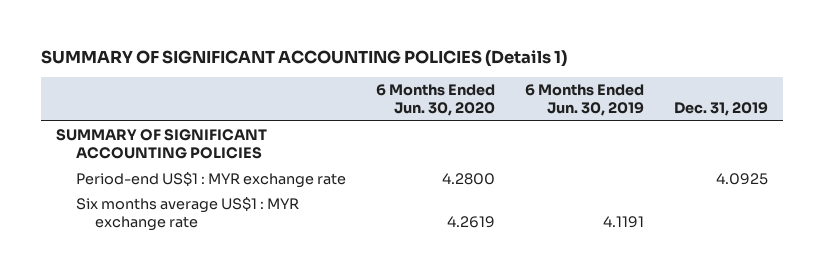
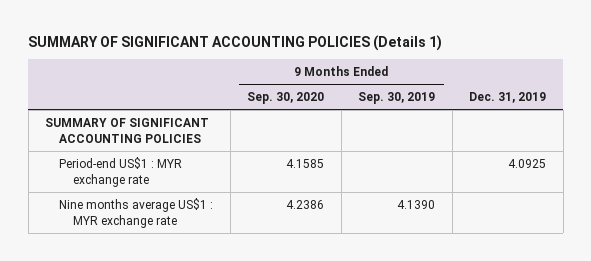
- | 6 Months Ended Jun. 30, 2020 | 6 Months Ended Jun. 30, 2019 | Dec. 31, 2019
+ | 9 Months Ended Sep. 30, 2020 | 9 Months Ended Sep. 30, 2019 | Dec. 31, 2019
- Six months average US$1 : MYR exchange rate | 4.2619 | 4.1191 |
+ Nine months average US$1 : MYR exchange rate | 4.2386 | 4.1390 |

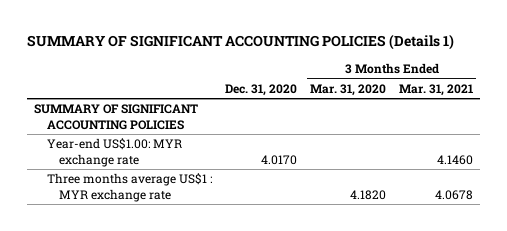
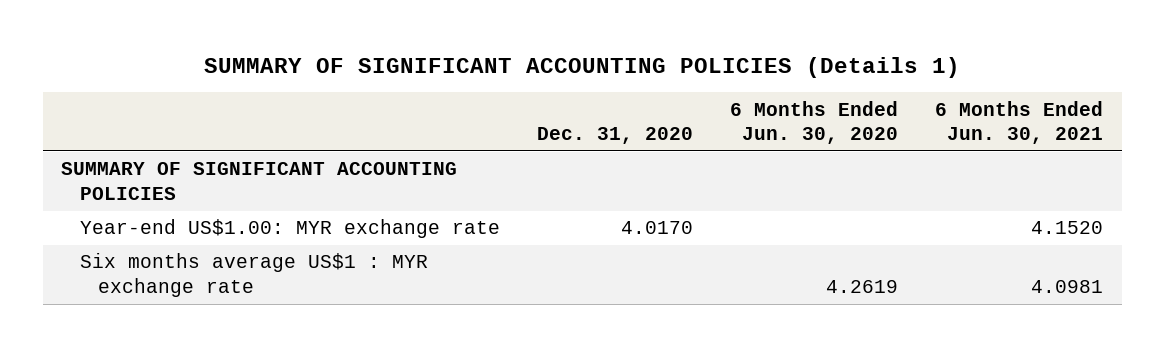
- | Dec. 31, 2020 | 3 Months Ended Mar. 31, 2020 | 3 Months Ended Mar. 31, 2021
+ | Dec. 31, 2020 | 6 Months Ended Jun. 30, 2020 | 6 Months Ended Jun. 30, 2021
- Three months average US$1 : MYR exchange rate | | 4.1820 | 4.0678
+ Six months average US$1 : MYR exchange rate | | 4.2619 | 4.0981

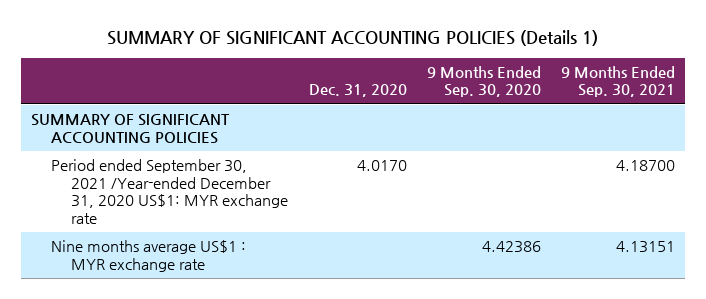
- | Dec. 31, 2020 | 6 Months Ended Jun. 30, 2020 | 6 Months Ended Jun. 30, 2021
+ | Dec. 31, 2020 | 9 Months Ended Sep. 30, 2020 | 9 Months Ended Sep. 30, 2021
- Year-end US$1.00: MYR exchange rate | 4.0170 | | 4.1520
- Six months average US$1 : MYR exchange rate | | 4.2619 | 4.0981
+ Period ended September 30, 2021 /Year-ended December 31, 2020 US$1: MYR exchange rate | 4.0170 | | 4.18700
+ Nine months average US$1 : MYR exchange rate | | 4.42386 | 4.13151

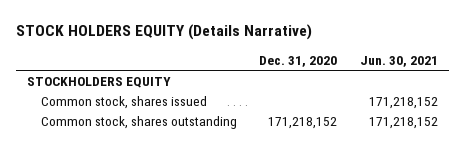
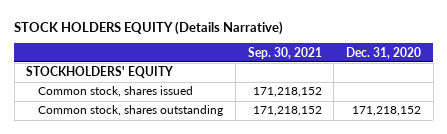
- | Dec. 31, 2020 | Jun. 30, 2021
+ | Sep. 30, 2021 | Dec. 31, 2020
- STOCKHOLDERS EQUITY
+ STOCKHOLDERS' EQUITY

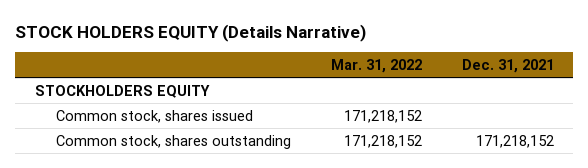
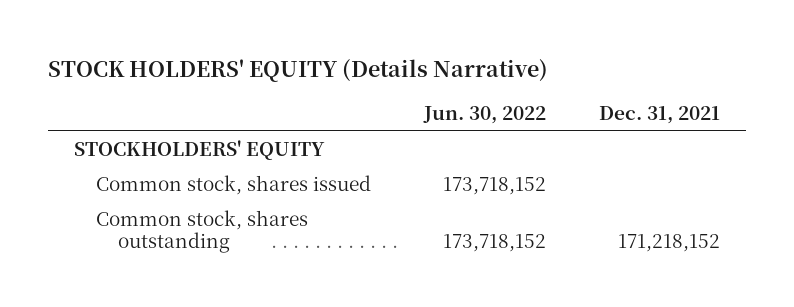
- STOCK HOLDERS EQUITY (Details Narrative)
+ STOCK HOLDERS' EQUITY (Details Narrative)
- | Mar. 31, 2022 | Dec. 31, 2021
+ | Jun. 30, 2022 | Dec. 31, 2021
- STOCKHOLDERS EQUITY
+ STOCKHOLDERS' EQUITY

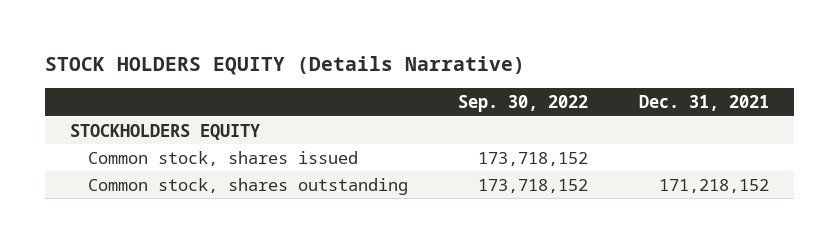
- STOCK HOLDERS' EQUITY (Details Narrative)
+ STOCK HOLDERS EQUITY (Details Narrative)
- | Jun. 30, 2022 | Dec. 31, 2021
+ | Sep. 30, 2022 | Dec. 31, 2021
- STOCKHOLDERS' EQUITY
+ STOCKHOLDERS EQUITY

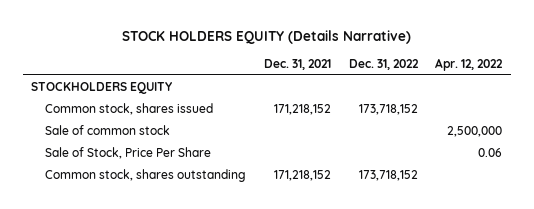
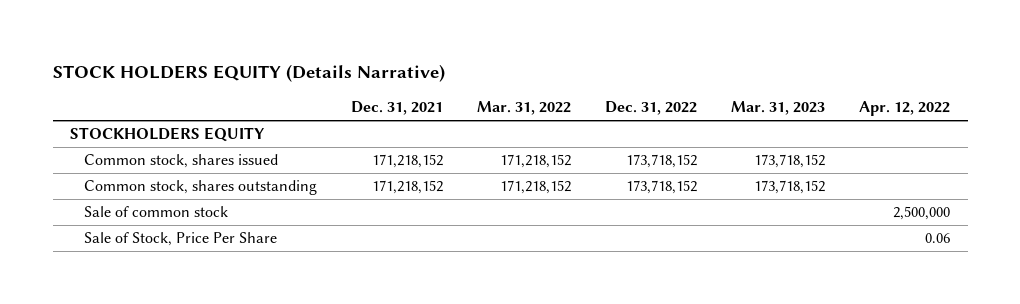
- | Dec. 31, 2021 | Dec. 31, 2022 | Apr. 12, 2022
+ | Dec. 31, 2021 | Mar. 31, 2022 | Dec. 31, 2022 | Mar. 31, 2023 | Apr. 12, 2022
moved up: Common stock, shares outstanding | 171,218,152 | 171,218,152 | 173,718,152 | 173,718,152 |

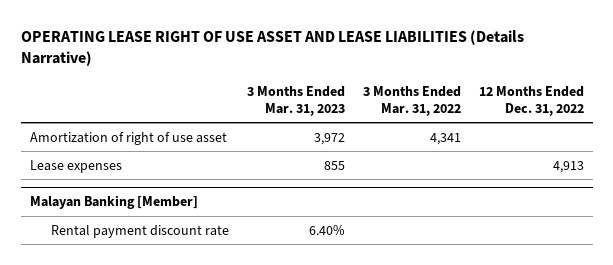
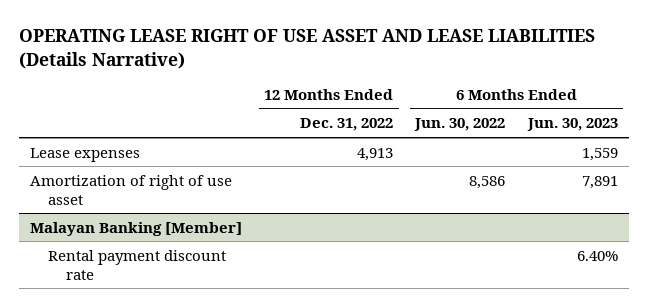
- | 3 Months Ended Mar. 31, 2023 | 3 Months Ended Mar. 31, 2022 | 12 Months Ended Dec. 31, 2022
+ | 12 Months Ended Dec. 31, 2022 | 6 Months Ended Jun. 30, 2022 | 6 Months Ended Jun. 30, 2023
moved down: Amortization of right of use asset | | 8,586 | 7,891

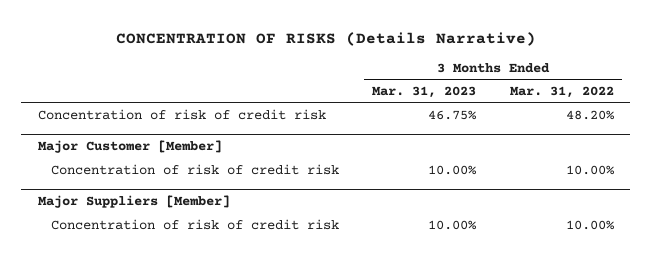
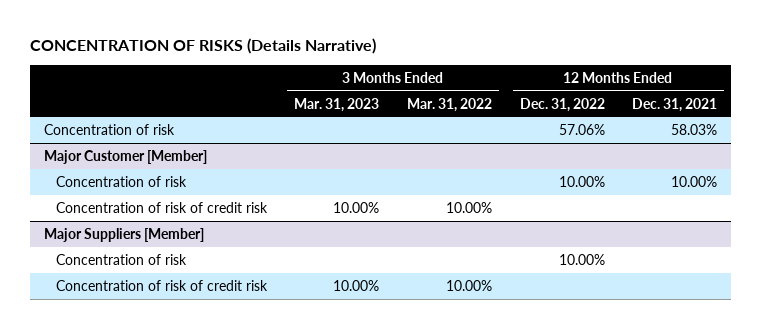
- | 3 Months Ended Mar. 31, 2023 | 3 Months Ended Mar. 31, 2022
+ | 3 Months Ended Mar. 31, 2023 | 3 Months Ended Mar. 31, 2022 | 12 Months Ended Dec. 31, 2022 | 12 Months Ended Dec. 31, 2021
- Concentration of risk of credit risk | 46.75% | 48.20%
+ Concentration of risk | | | 57.06% | 58.03%
@ Major Customer [Member]
+ Concentration of risk | | | 10.00% | 10.00%
@ Major Suppliers [Member]
+ Concentration of risk | | | 10.00% |

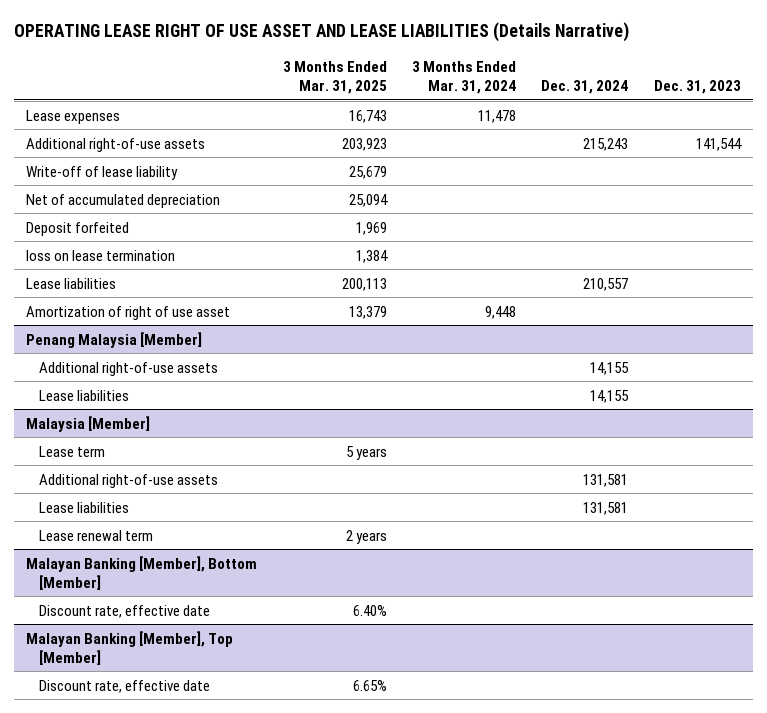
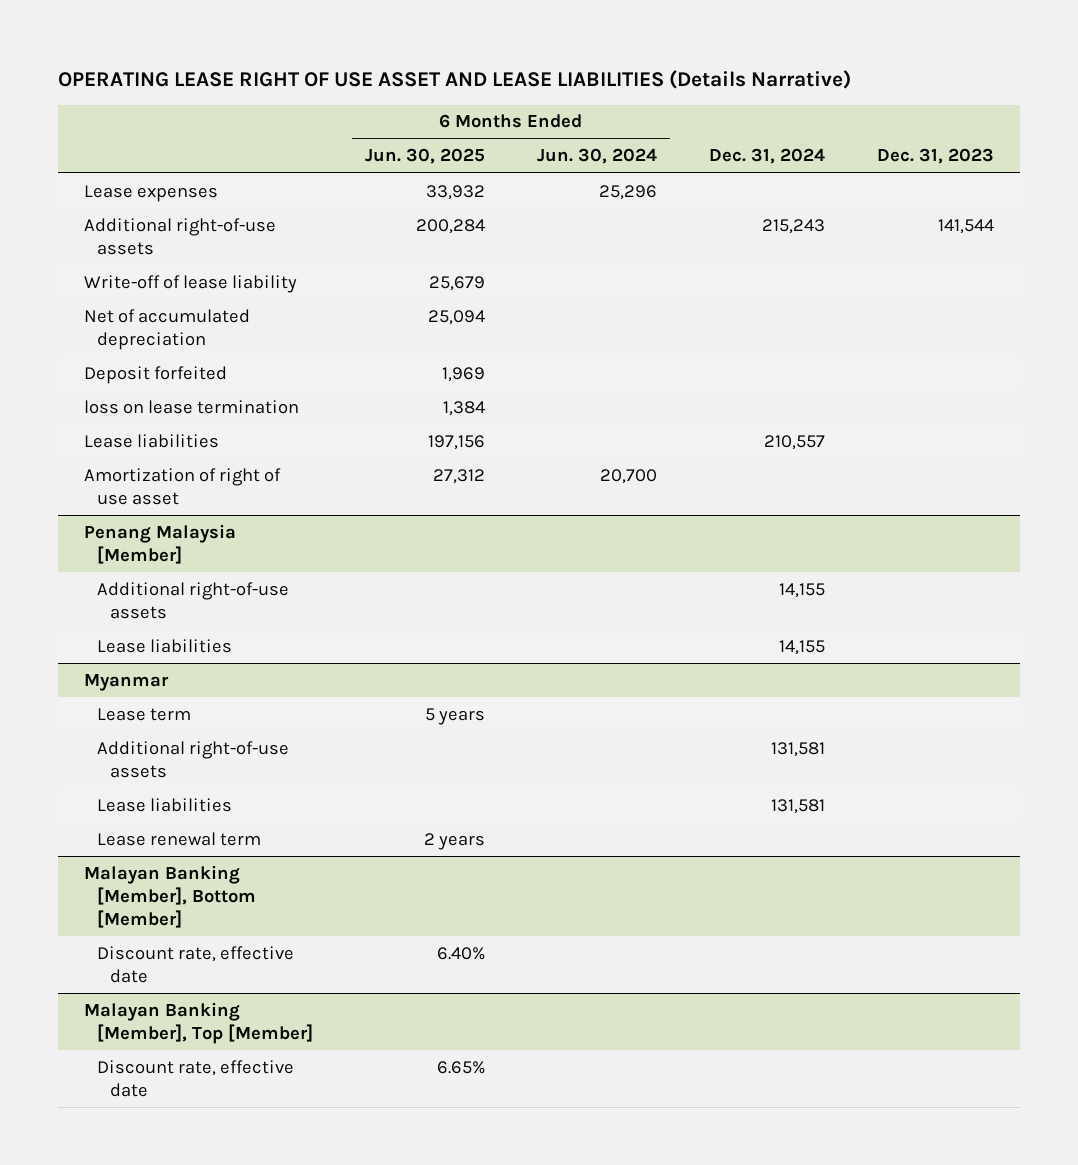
- | 3 Months Ended Mar. 31, 2025 | 3 Months Ended Mar. 31, 2024 | Dec. 31, 2024 | Dec. 31, 2023
+ | 6 Months Ended Jun. 30, 2025 | 6 Months Ended Jun. 30, 2024 | Dec. 31, 2024 | Dec. 31, 2023
- Malaysia [Member]
+ Myanmar

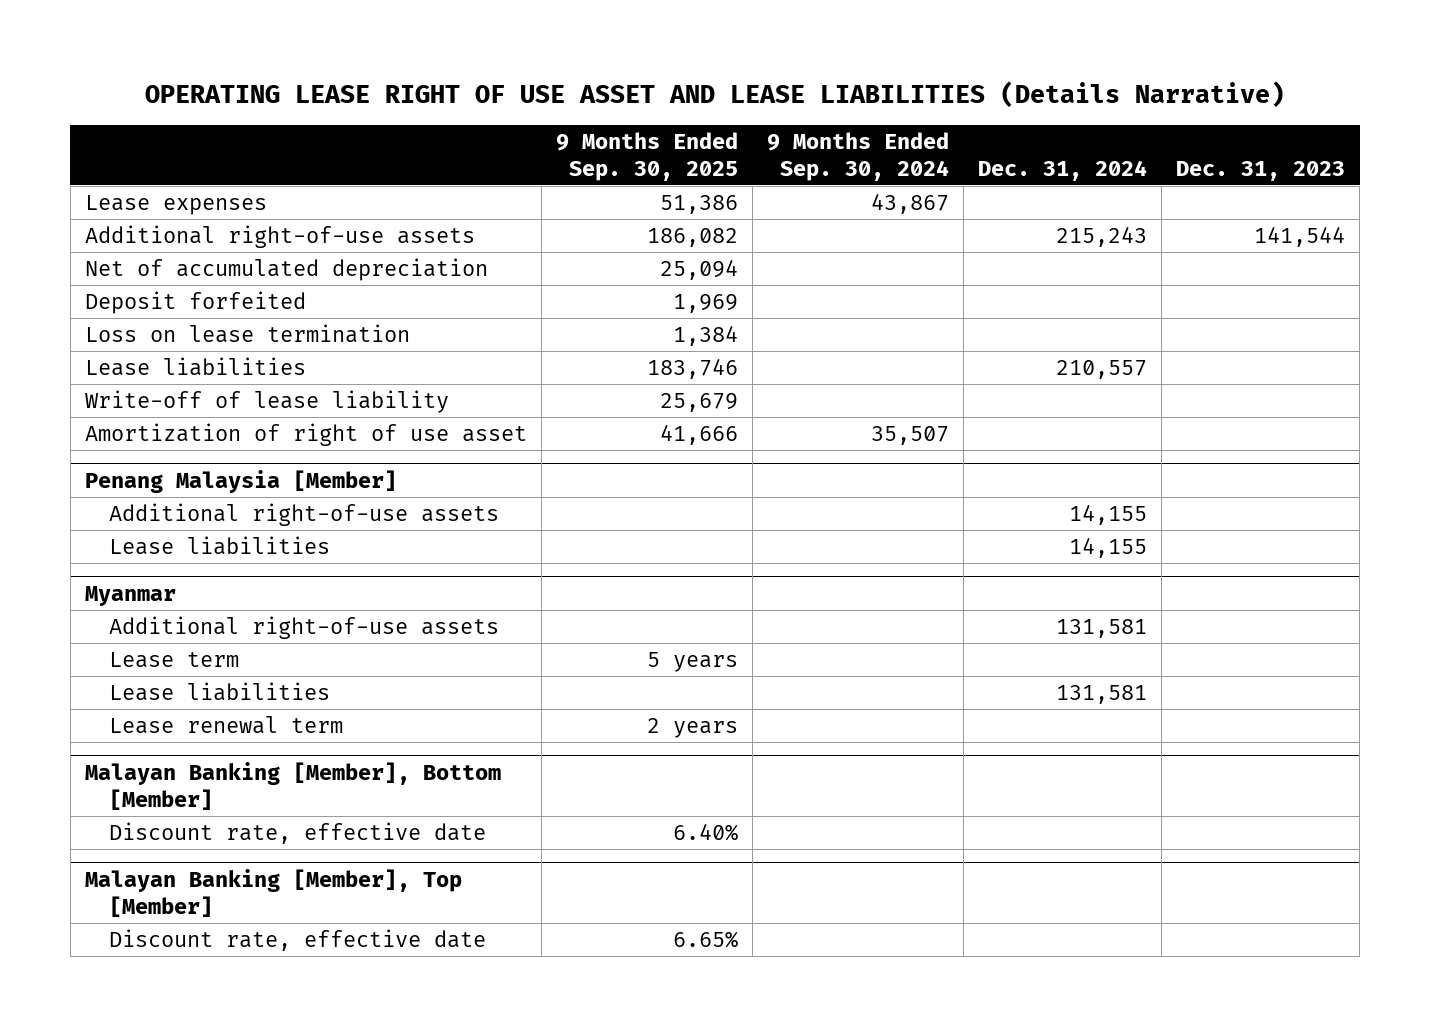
- | 6 Months Ended Jun. 30, 2025 | 6 Months Ended Jun. 30, 2024 | Dec. 31, 2024 | Dec. 31, 2023
+ | 9 Months Ended Sep. 30, 2025 | 9 Months Ended Sep. 30, 2024 | Dec. 31, 2024 | Dec. 31, 2023
- loss on lease termination | 1,384 | | |
+ Loss on lease termination | 1,384 | | |
moved down: Write-off of lease liability | 25,679 | | |
@ Myanmar
moved down: Lease term | 5 years | | |

